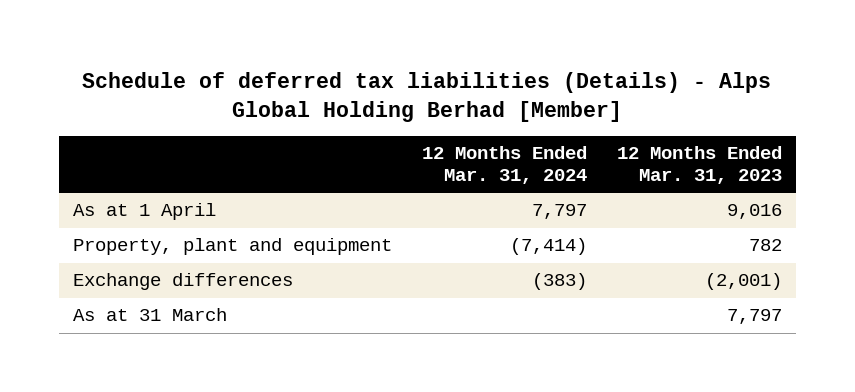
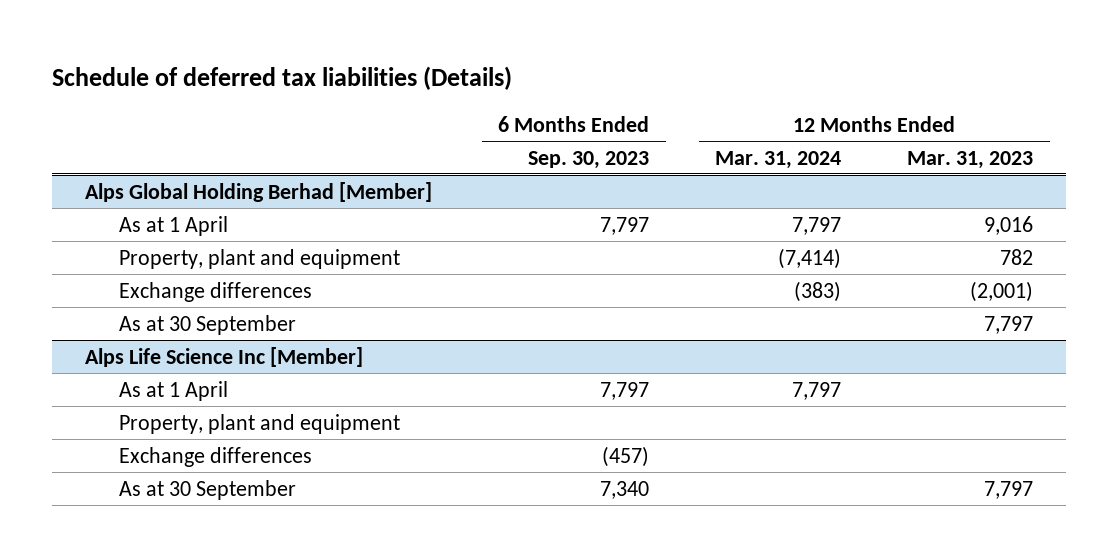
- Schedule of deferred tax liabilities (Details) - Alps Global Holding Berhad [Member]
+ Schedule of deferred tax liabilities (Details)
- | 12 Months Ended Mar. 31, 2024 | 12 Months Ended Mar. 31, 2023
+ | 6 Months Ended Sep. 30, 2023 | 12 Months Ended Mar. 31, 2024 | 12 Months Ended Mar. 31, 2023
+ Alps Global Holding Berhad [Member]
- As at 31 March | | 7,797
+ As at 30 September | | | 7,797
+ Alps Life Science Inc [Member]
+ As at 1 April | 7,797 | 7,797 |
+ Property, plant and equipment
+ Exchange differences | (457) | |
+ As at 30 September | 7,340 | | 7,797

